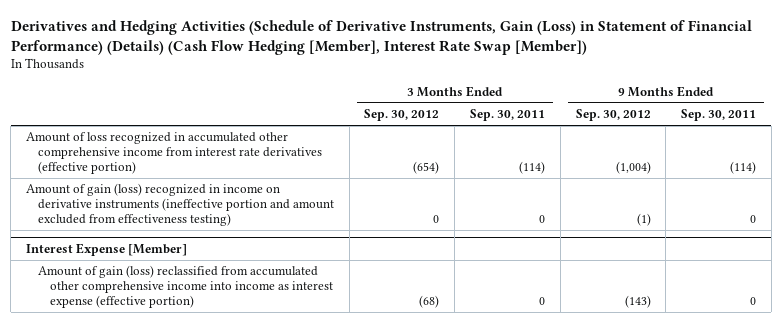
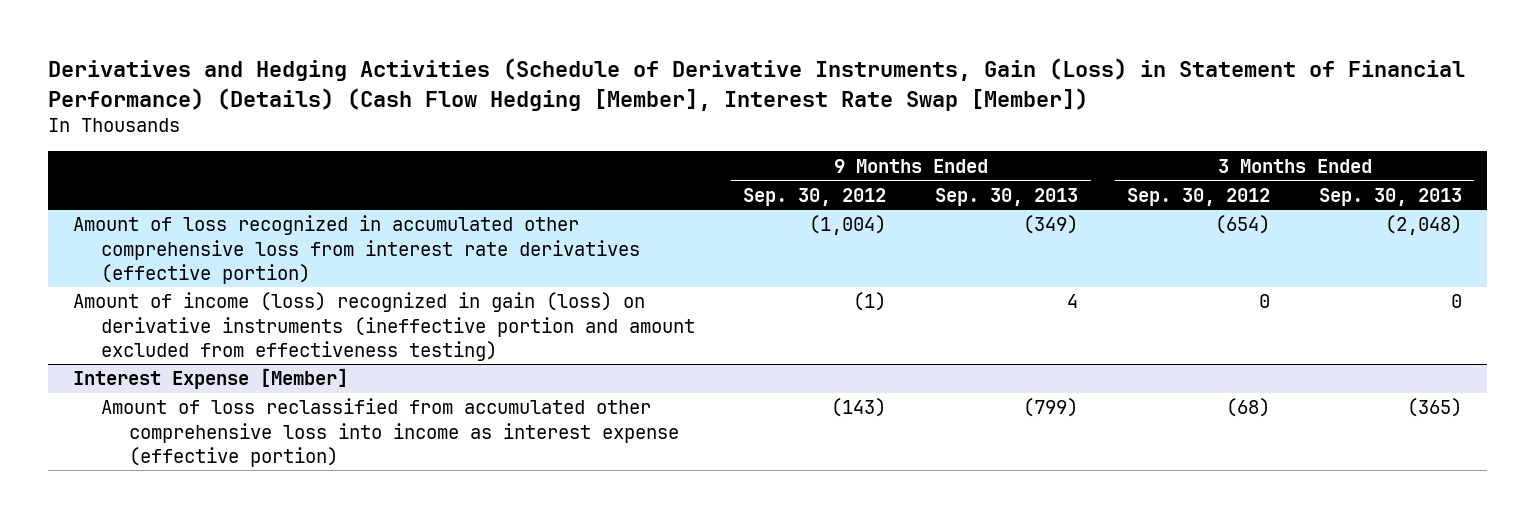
- | 3 Months Ended Sep. 30, 2012 | 3 Months Ended Sep. 30, 2011 | 9 Months Ended Sep. 30, 2012 | 9 Months Ended Sep. 30, 2011
+ | 9 Months Ended Sep. 30, 2012 | 9 Months Ended Sep. 30, 2013 | 3 Months Ended Sep. 30, 2012 | 3 Months Ended Sep. 30, 2013
- Amount of loss recognized in accumulated other comprehensive income from interest rate derivatives (effective portion) | (654) | (114) | (1,004) | (114)
- Amount of gain (loss) recognized in income on derivative instruments (ineffective portion and amount excluded from effectiveness testing) | 0 | 0 | (1) | 0
+ Amount of loss recognized in accumulated other comprehensive loss from interest rate derivatives (effective portion) | (1,004) | (349) | (654) | (2,048)
+ Amount of income (loss) recognized in gain (loss) on derivative instruments (ineffective portion and amount excluded from effectiveness testing) | (1) | 4 | 0 | 0
@ Interest Expense [Member]
- Amount of gain (loss) reclassified from accumulated other comprehensive income into income as interest expense (effective portion) | (68) | 0 | (143) | 0
+ Amount of loss reclassified from accumulated other comprehensive loss into income as interest expense (effective portion) | (143) | (799) | (68) | (365)

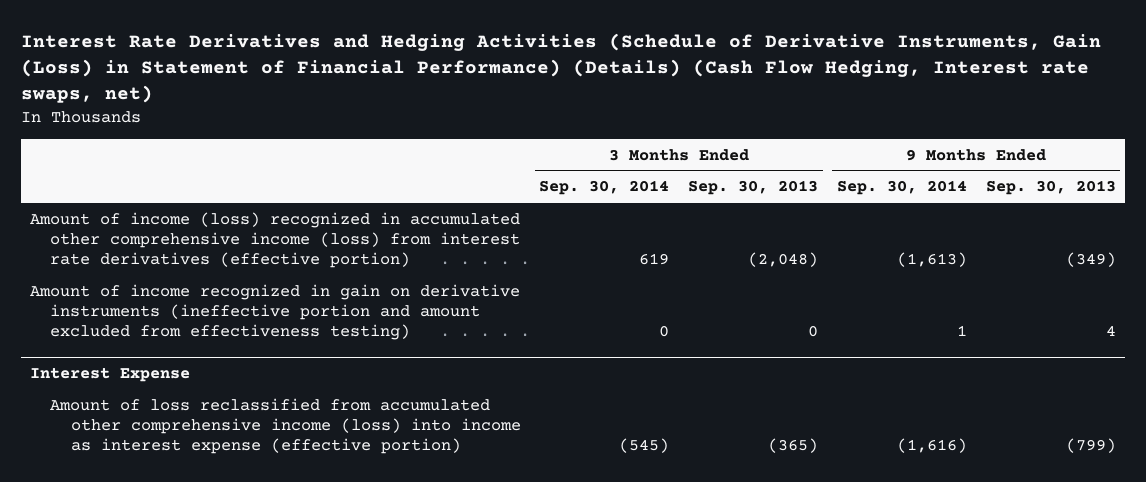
- Derivatives and Hedging Activities (Schedule of Derivative Instruments, Gain (Loss) in Statement of Financial Performance) (Details) (Cash Flow Hedging [Member], Interest Rate Swap [Member])
+ Interest Rate Derivatives and Hedging Activities (Schedule of Derivative Instruments, Gain (Loss) in Statement of Financial Performance) (Details) (Cash Flow Hedging, Interest rate swaps, net)
- | 9 Months Ended Sep. 30, 2012 | 9 Months Ended Sep. 30, 2013 | 3 Months Ended Sep. 30, 2012 | 3 Months Ended Sep. 30, 2013
+ | 3 Months Ended Sep. 30, 2014 | 3 Months Ended Sep. 30, 2013 | 9 Months Ended Sep. 30, 2014 | 9 Months Ended Sep. 30, 2013
- Amount of loss recognized in accumulated other comprehensive loss from interest rate derivatives (effective portion) | (1,004) | (349) | (654) | (2,048)
- Amount of income (loss) recognized in gain (loss) on derivative instruments (ineffective portion and amount excluded from effectiveness testing) | (1) | 4 | 0 | 0
- Interest Expense [Member]
- Amount of loss reclassified from accumulated other comprehensive loss into income as interest expense (effective portion) | (143) | (799) | (68) | (365)
+ Amount of income (loss) recognized in accumulated other comprehensive income (loss) from interest rate derivatives (effective portion) | 619 | (2,048) | (1,613) | (349)
+ Amount of income recognized in gain on derivative instruments (ineffective portion and amount excluded from effectiveness testing) | 0 | 0 | 1 | 4
+ Interest Expense
+ Amount of loss reclassified from accumulated other comprehensive income (loss) into income as interest expense (effective portion) | (545) | (365) | (1,616) | (799)

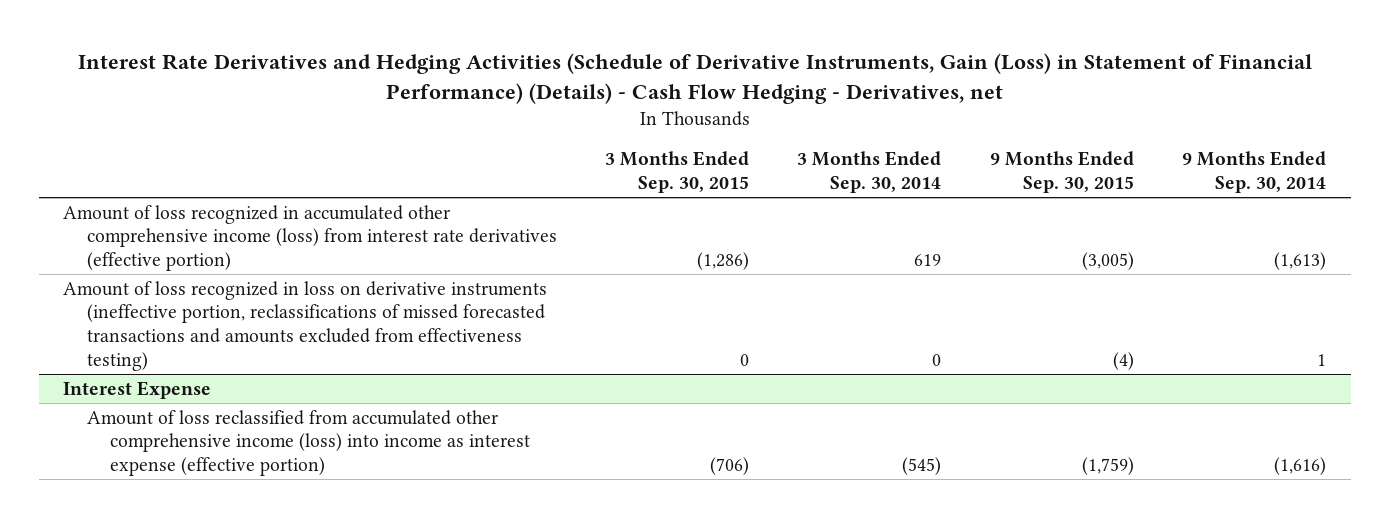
- Interest Rate Derivatives and Hedging Activities (Schedule of Derivative Instruments, Gain (Loss) in Statement of Financial Performance) (Details) (Cash Flow Hedging, Interest rate swaps, net)
+ Interest Rate Derivatives and Hedging Activities (Schedule of Derivative Instruments, Gain (Loss) in Statement of Financial Performance) (Details) - Cash Flow Hedging - Derivatives, net
- | 3 Months Ended Sep. 30, 2014 | 3 Months Ended Sep. 30, 2013 | 9 Months Ended Sep. 30, 2014 | 9 Months Ended Sep. 30, 2013
+ | 3 Months Ended Sep. 30, 2015 | 3 Months Ended Sep. 30, 2014 | 9 Months Ended Sep. 30, 2015 | 9 Months Ended Sep. 30, 2014
- Amount of income (loss) recognized in accumulated other comprehensive income (loss) from interest rate derivatives (effective portion) | 619 | (2,048) | (1,613) | (349)
- Amount of income recognized in gain on derivative instruments (ineffective portion and amount excluded from effectiveness testing) | 0 | 0 | 1 | 4
+ Amount of loss recognized in accumulated other comprehensive income (loss) from interest rate derivatives (effective portion) | (1,286) | 619 | (3,005) | (1,613)
+ Amount of loss recognized in loss on derivative instruments (ineffective portion, reclassifications of missed forecasted transactions and amounts excluded from effectiveness testing) | 0 | 0 | (4) | 1

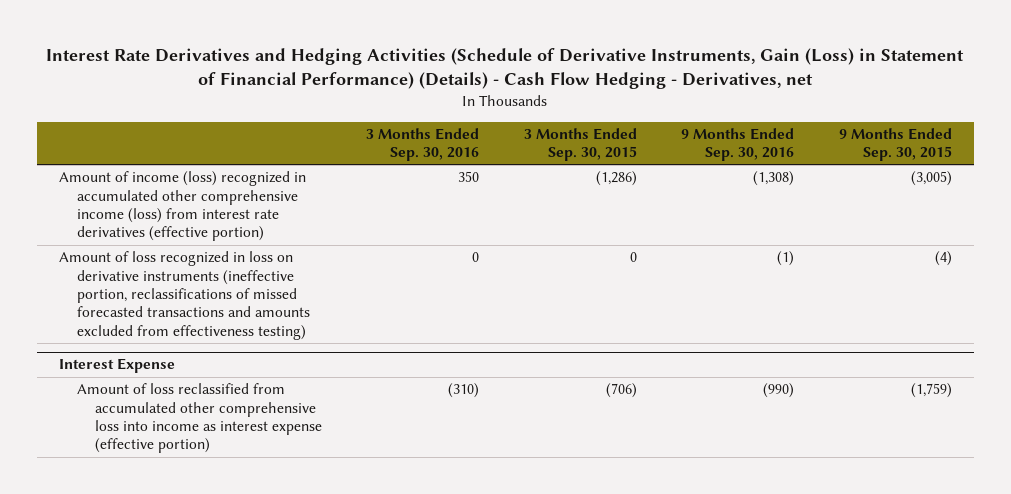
- | 3 Months Ended Sep. 30, 2015 | 3 Months Ended Sep. 30, 2014 | 9 Months Ended Sep. 30, 2015 | 9 Months Ended Sep. 30, 2014
+ | 3 Months Ended Sep. 30, 2016 | 3 Months Ended Sep. 30, 2015 | 9 Months Ended Sep. 30, 2016 | 9 Months Ended Sep. 30, 2015
- Amount of loss recognized in accumulated other comprehensive income (loss) from interest rate derivatives (effective portion) | (1,286) | 619 | (3,005) | (1,613)
+ Amount of income (loss) recognized in accumulated other comprehensive income (loss) from interest rate derivatives (effective portion) | 350 | (1,286) | (1,308) | (3,005)
@ Interest Expense
- Amount of loss reclassified from accumulated other comprehensive income (loss) into income as interest expense (effective portion) | (706) | (545) | (1,759) | (1,616)
+ Amount of loss reclassified from accumulated other comprehensive loss into income as interest expense (effective portion) | (310) | (706) | (990) | (1,759)

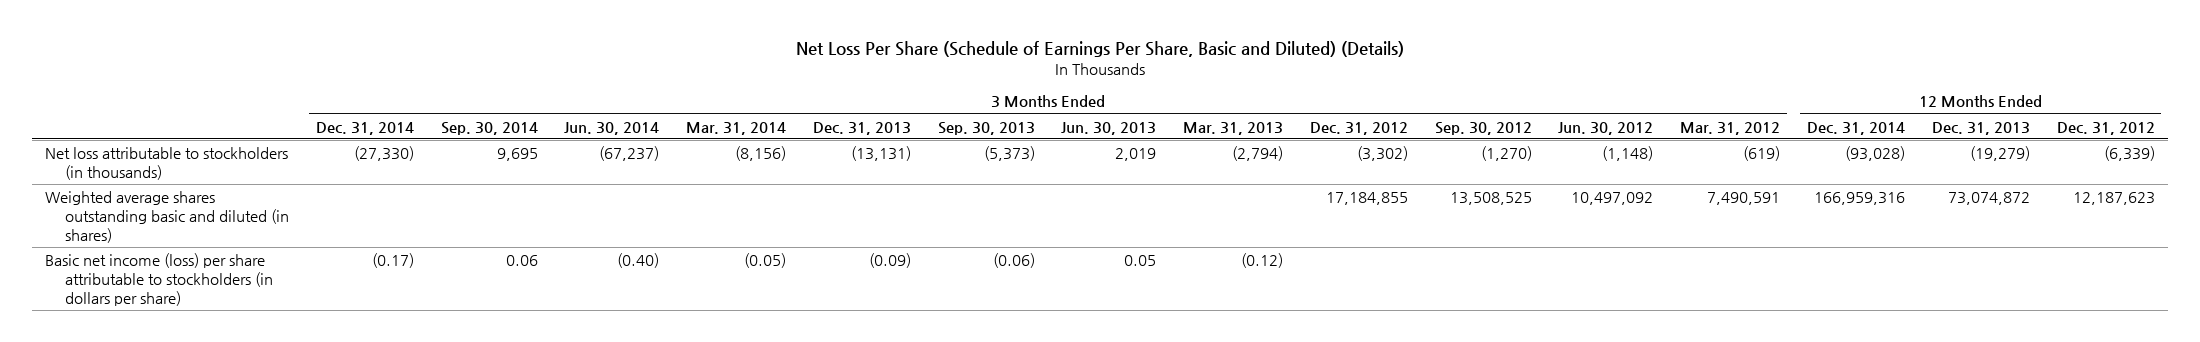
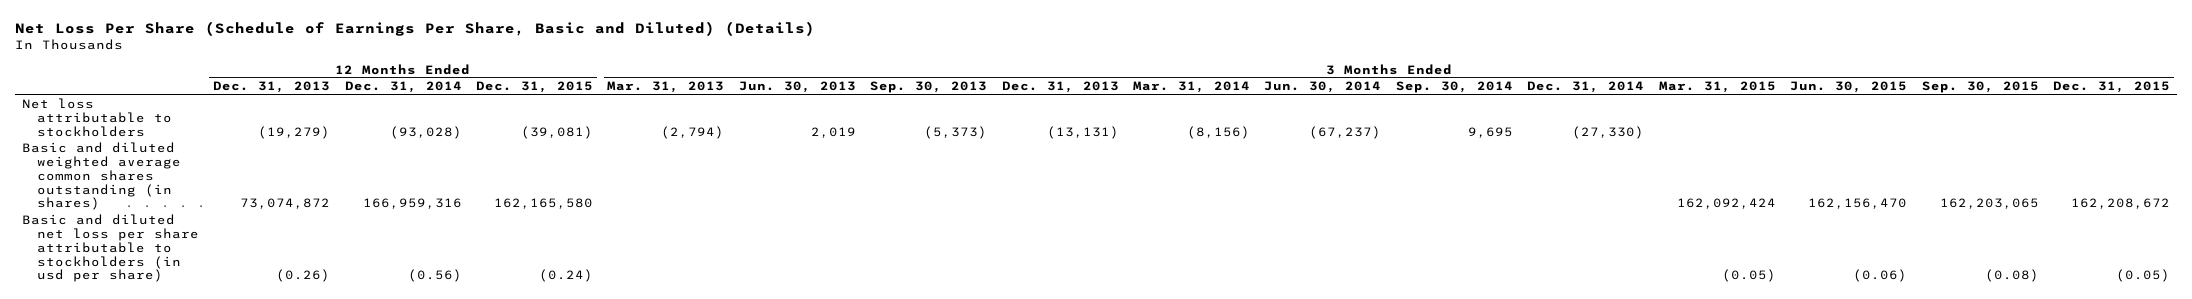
- | 3 Months Ended Dec. 31, 2014 | 3 Months Ended Sep. 30, 2014 | 3 Months Ended Jun. 30, 2014 | 3 Months Ended Mar. 31, 2014 | 3 Months Ended Dec. 31, 2013 | 3 Months Ended Sep. 30, 2013 | 3 Months Ended Jun. 30, 2013 | 3 Months Ended Mar. 31, 2013 | 3 Months Ended Dec. 31, 2012 | 3 Months Ended Sep. 30, 2012 | 3 Months Ended Jun. 30, 2012 | 3 Months Ended Mar. 31, 2012 | 12 Months Ended Dec. 31, 2014 | 12 Months Ended Dec. 31, 2013 | 12 Months Ended Dec. 31, 2012
+ | 12 Months Ended Dec. 31, 2013 | 12 Months Ended Dec. 31, 2014 | 12 Months Ended Dec. 31, 2015 | 3 Months Ended Mar. 31, 2013 | 3 Months Ended Jun. 30, 2013 | 3 Months Ended Sep. 30, 2013 | 3 Months Ended Dec. 31, 2013 | 3 Months Ended Mar. 31, 2014 | 3 Months Ended Jun. 30, 2014 | 3 Months Ended Sep. 30, 2014 | 3 Months Ended Dec. 31, 2014 | 3 Months Ended Mar. 31, 2015 | 3 Months Ended Jun. 30, 2015 | 3 Months Ended Sep. 30, 2015 | 3 Months Ended Dec. 31, 2015
- Net loss attributable to stockholders (in thousands) | (27,330) | 9,695 | (67,237) | (8,156) | (13,131) | (5,373) | 2,019 | (2,794) | (3,302) | (1,270) | (1,148) | (619) | (93,028) | (19,279) | (6,339)
- Weighted average shares outstanding basic and diluted (in shares) | | | | | | | | | 17,184,855 | 13,508,525 | 10,497,092 | 7,490,591 | 166,959,316 | 73,074,872 | 12,187,623
- Basic net income (loss) per share attributable to stockholders (in dollars per share) | (0.17) | 0.06 | (0.40) | (0.05) | (0.09) | (0.06) | 0.05 | (0.12) | | | | | | |
+ Net loss attributable to stockholders | (19,279) | (93,028) | (39,081) | (2,794) | 2,019 | (5,373) | (13,131) | (8,156) | (67,237) | 9,695 | (27,330) | | | |
+ Basic and diluted weighted average common shares outstanding (in shares) | 73,074,872 | 166,959,316 | 162,165,580 | | | | | | | | | 162,092,424 | 162,156,470 | 162,203,065 | 162,208,672
+ Basic and diluted net loss per share attributable to stockholders (in usd per share) | (0.26) | (0.56) | (0.24) | | | | | | | | | (0.05) | (0.06) | (0.08) | (0.05)

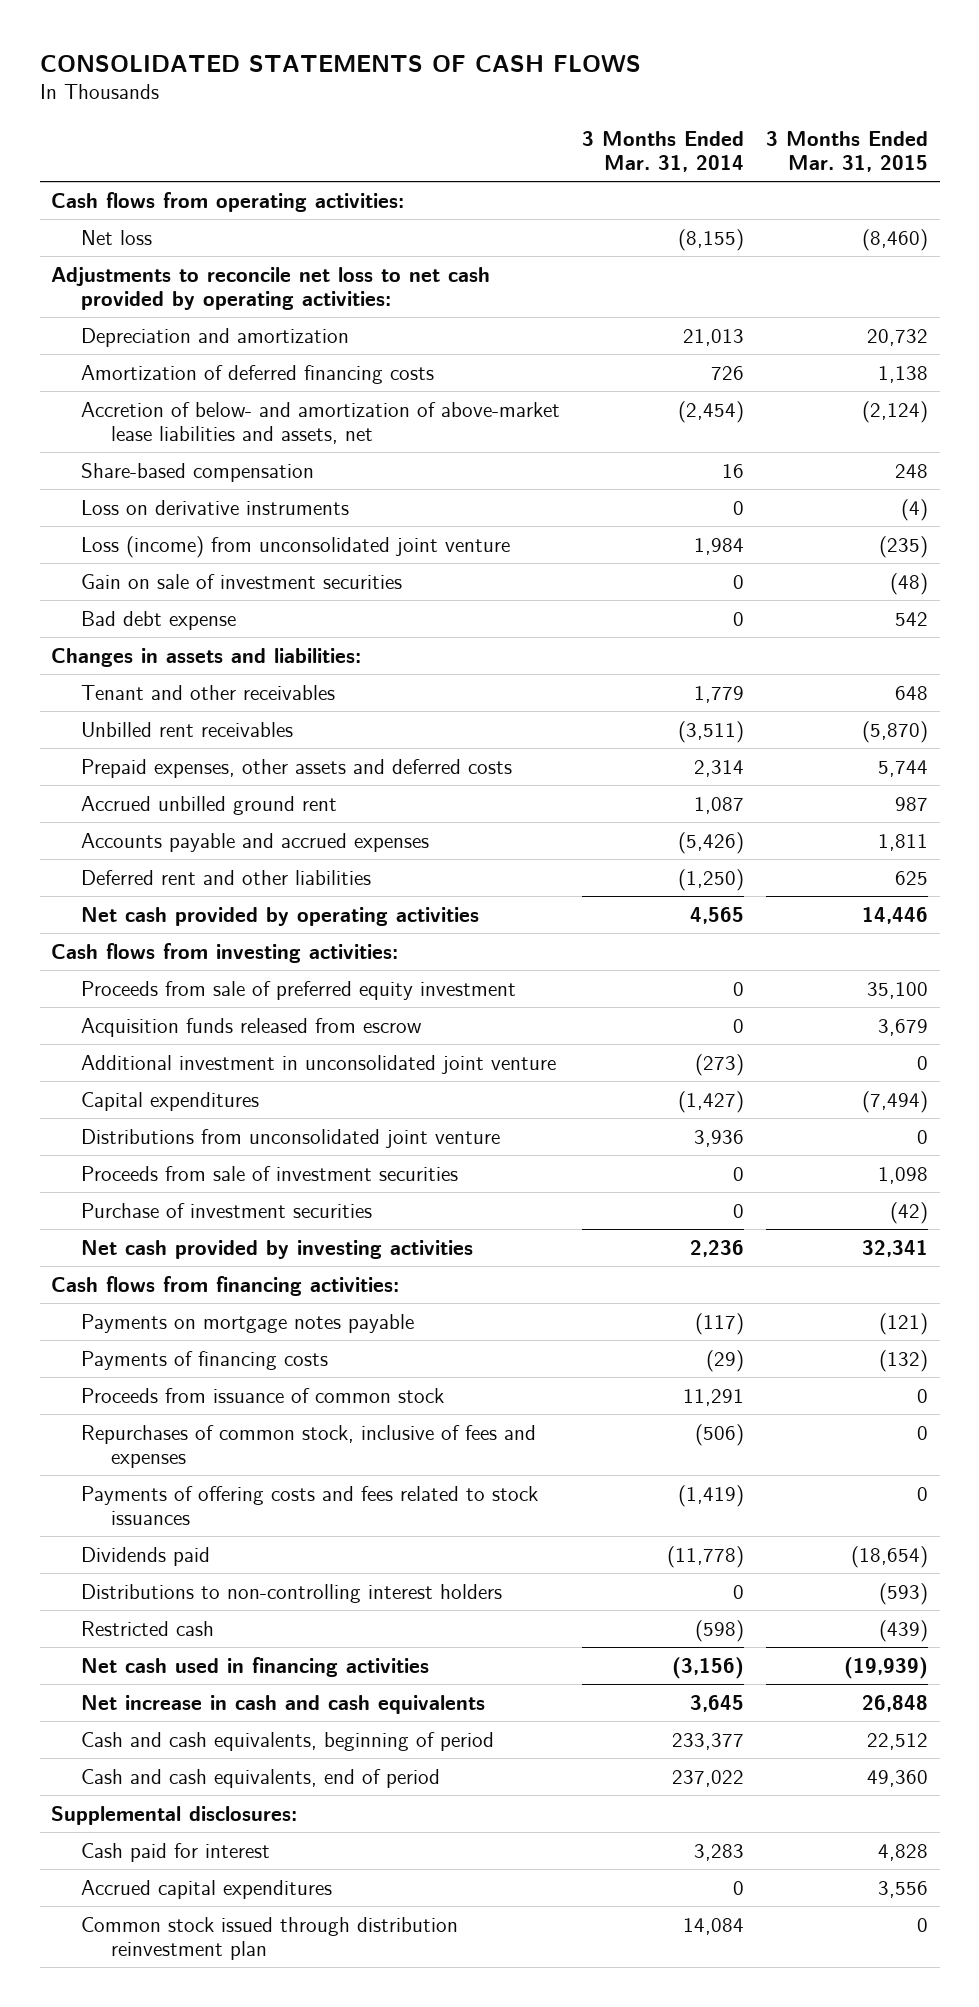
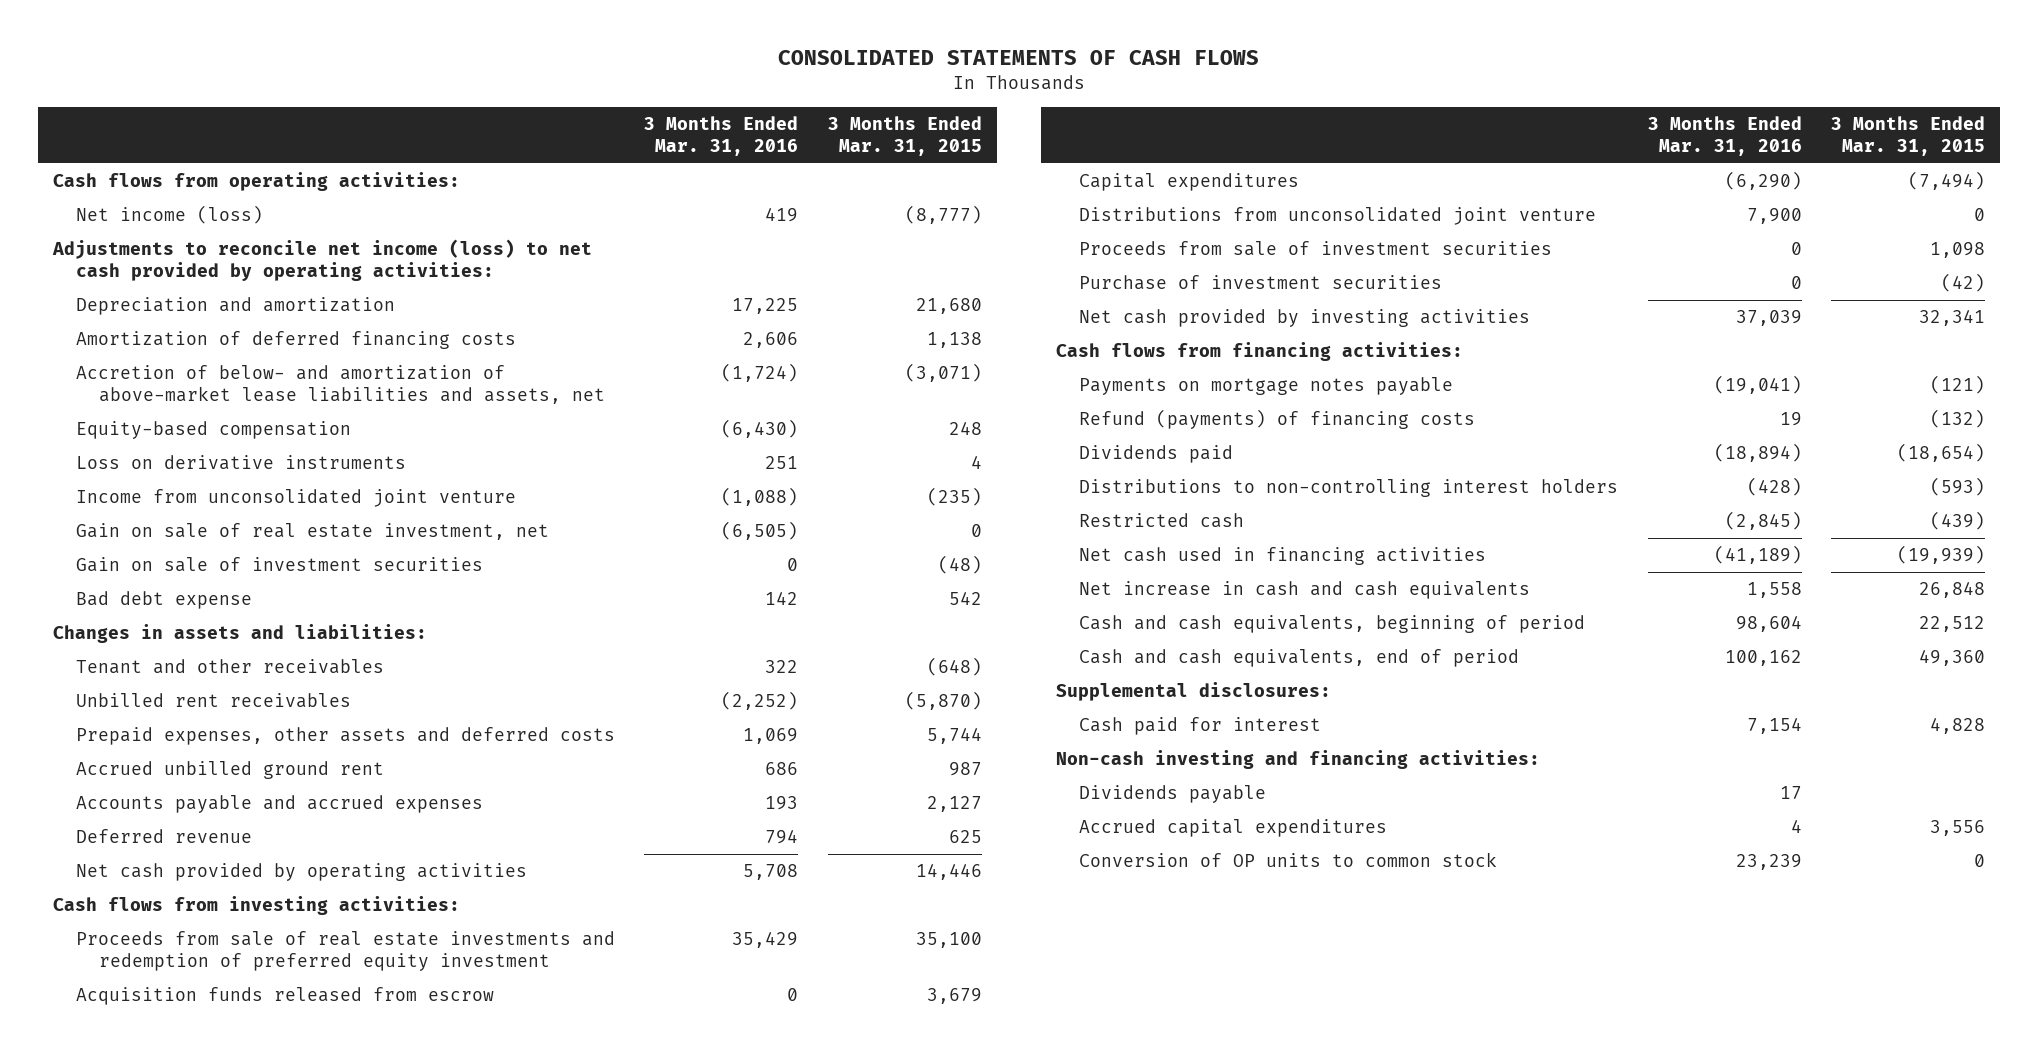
- | 3 Months Ended Mar. 31, 2014 | 3 Months Ended Mar. 31, 2015
+ | 3 Months Ended Mar. 31, 2016 | 3 Months Ended Mar. 31, 2015
- Net loss | (8,155) | (8,460)
- Adjustments to reconcile net loss to net cash provided by operating activities:
- Depreciation and amortization | 21,013 | 20,732
+ Net income (loss) | 419 | (8,777)
+ Adjustments to reconcile net income (loss) to net cash provided by operating activities:
+ Depreciation and amortization | 17,225 | 21,680
- Accretion of below- and amortization of above-market lease liabilities and assets, net | (2,454) | (2,124)
- Share-based compensation | 16 | 248
- Loss on derivative instruments | 0 | (4)
- Loss (income) from unconsolidated joint venture | 1,984 | (235)
+ Accretion of below- and amortization of above-market lease liabilities and assets, net | (1,724) | (3,071)
+ Equity-based compensation | (6,430) | 248
+ Loss on derivative instruments | 251 | 4
+ Income from unconsolidated joint venture | (1,088) | (235)
+ Gain on sale of real estate investment, net | (6,505) | 0
- Tenant and other receivables | 1,779 | 648
+ Tenant and other receivables | 322 | (648)
- Accounts payable and accrued expenses | (5,426) | 1,811
- Deferred rent and other liabilities | (1,250) | 625
+ Accounts payable and accrued expenses | 193 | 2,127
+ Deferred revenue | 794 | 625
- Proceeds from sale of preferred equity investment | 0 | 35,100
+ Proceeds from sale of real estate investments and redemption of preferred equity investment | 35,429 | 35,100
- Additional investment in unconsolidated joint venture | (273) | 0
- Payments of financing costs | (29) | (132)
- Proceeds from issuance of common stock | 11,291 | 0
- Repurchases of common stock, inclusive of fees and expenses | (506) | 0
- Payments of offering costs and fees related to stock issuances | (1,419) | 0
+ Refund (payments) of financing costs | 19 | (132)
+ Non-cash investing and financing activities:
+ Dividends payable | 17 |
- Common stock issued through distribution reinvestment plan | 14,084 | 0
+ Conversion of OP units to common stock | 23,239 | 0

